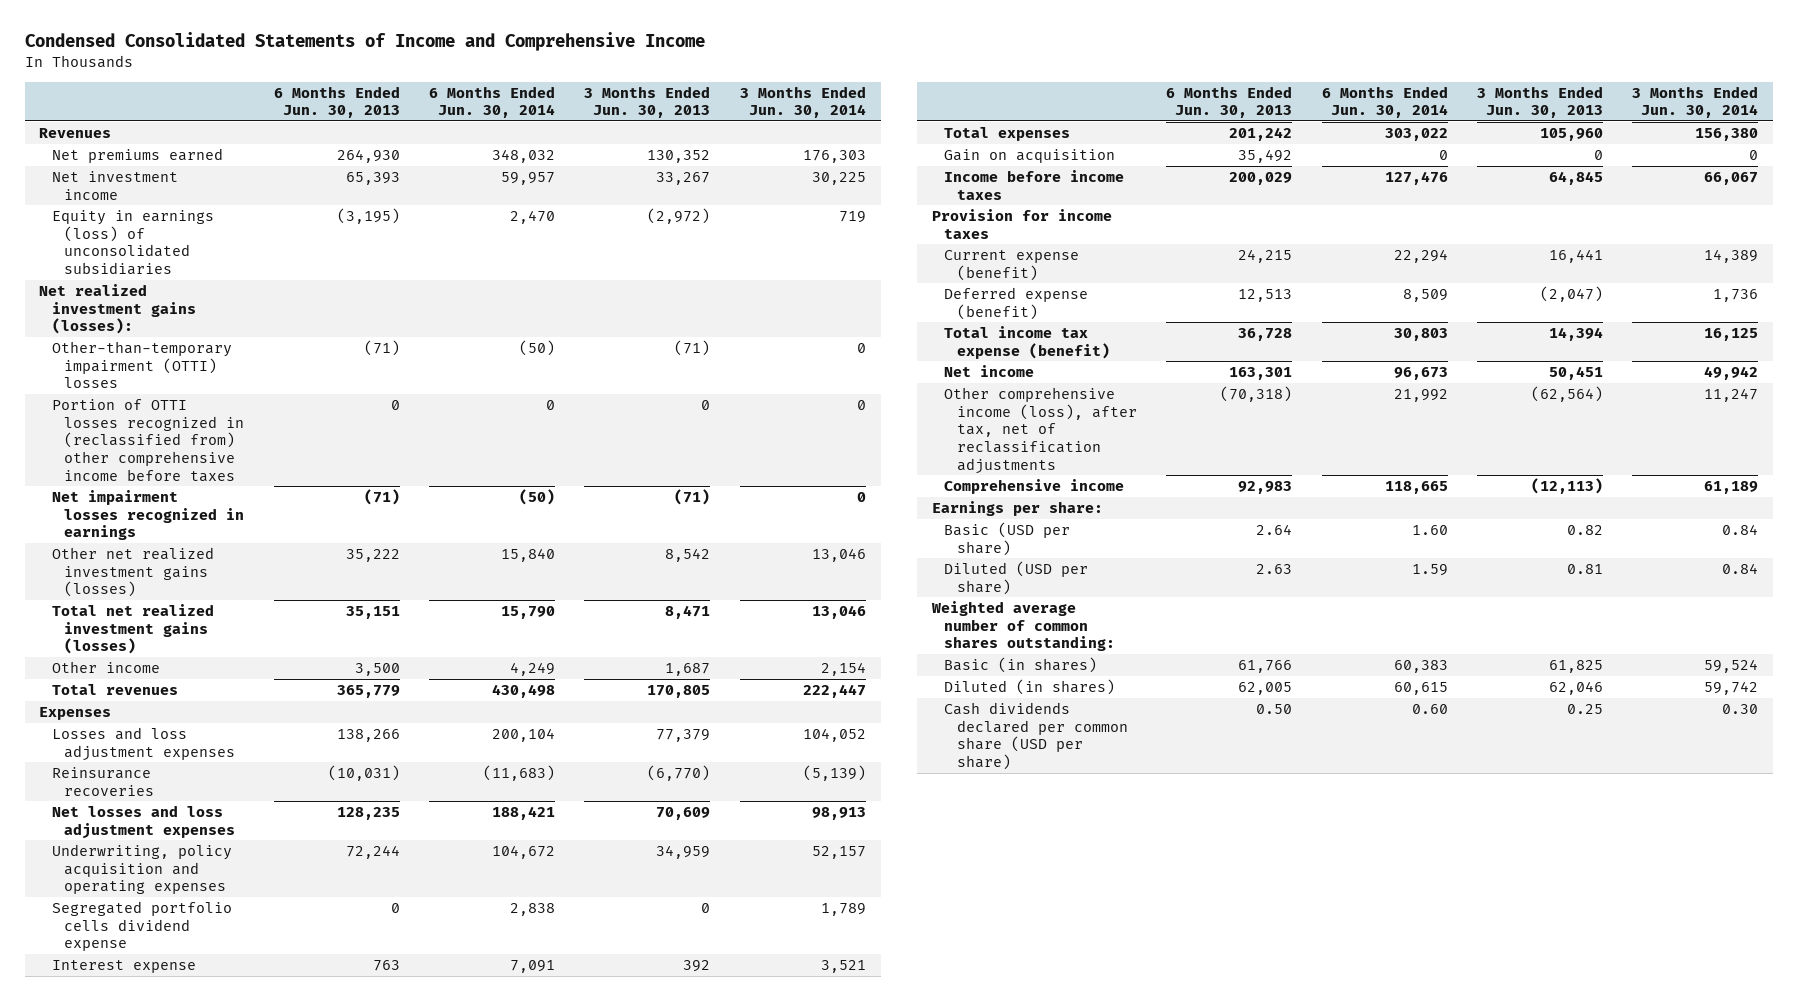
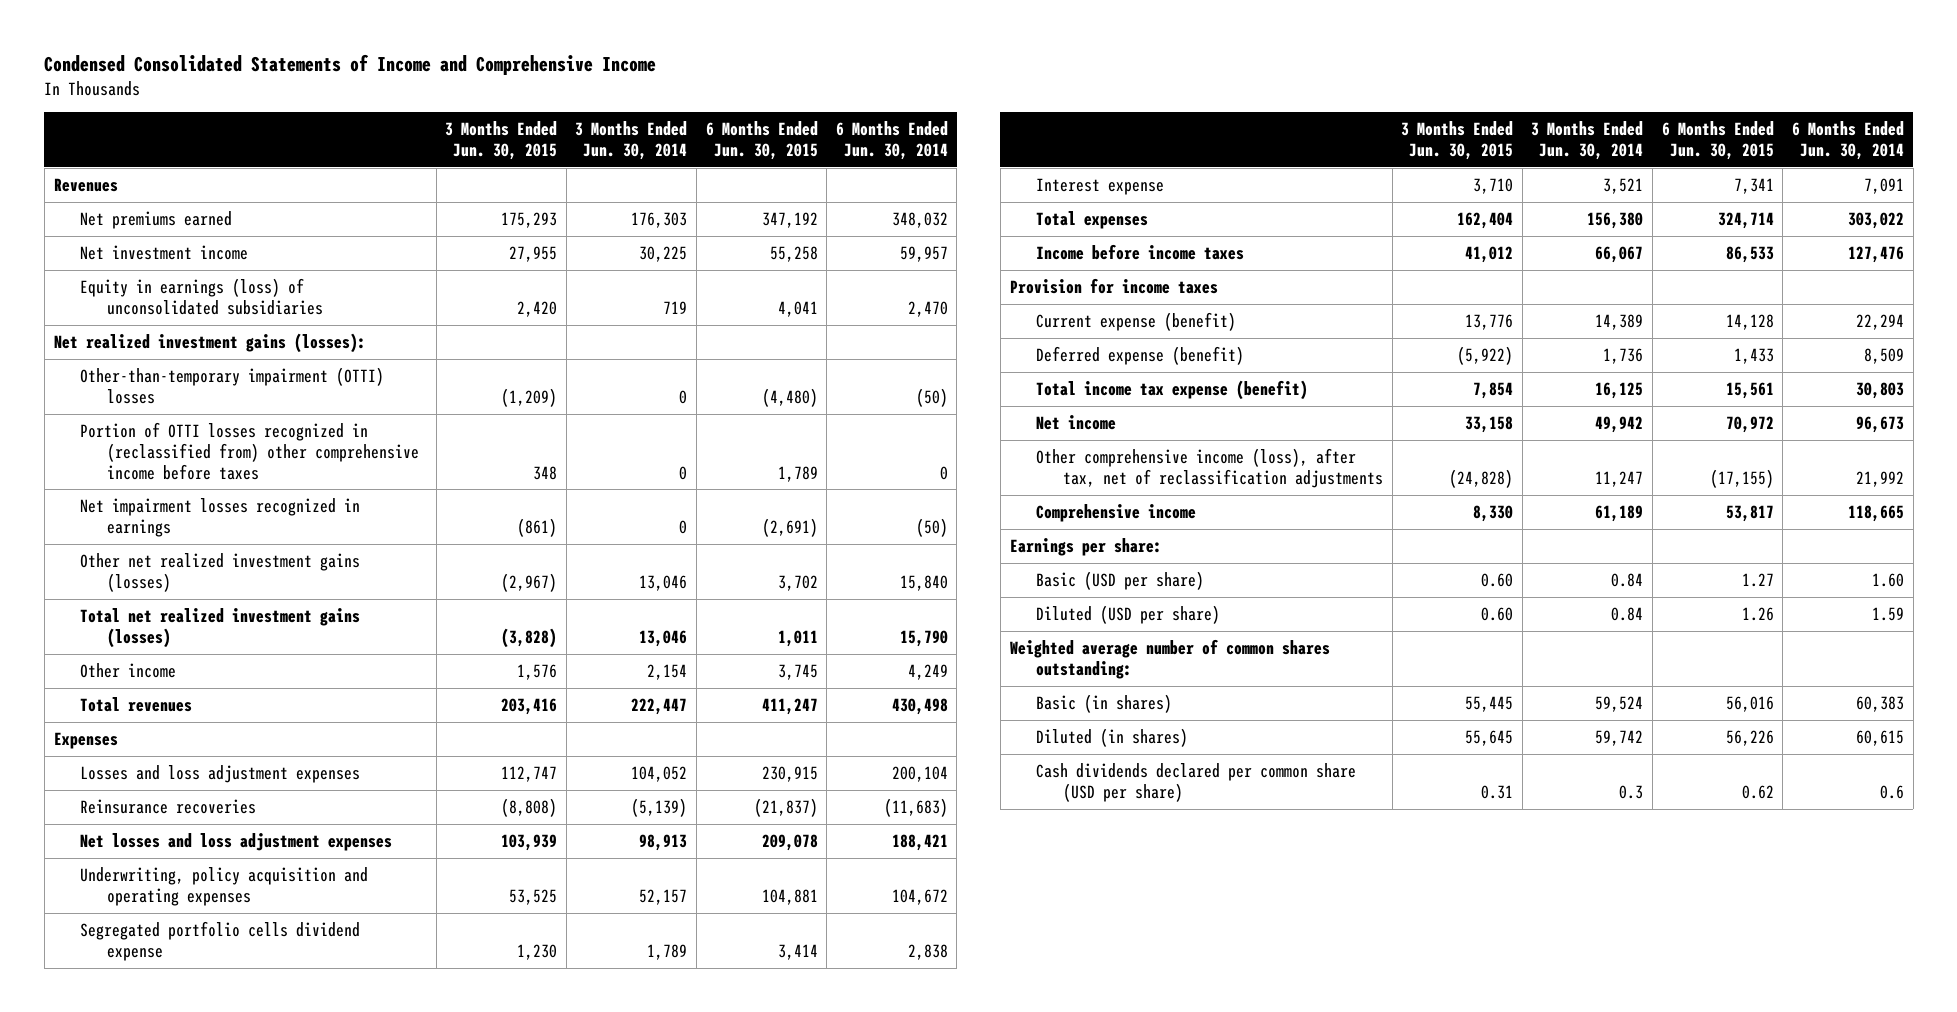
- | 6 Months Ended Jun. 30, 2013 | 6 Months Ended Jun. 30, 2014 | 3 Months Ended Jun. 30, 2013 | 3 Months Ended Jun. 30, 2014
+ | 3 Months Ended Jun. 30, 2015 | 3 Months Ended Jun. 30, 2014 | 6 Months Ended Jun. 30, 2015 | 6 Months Ended Jun. 30, 2014
- Gain on acquisition | 35,492 | 0 | 0 | 0
- Cash dividends declared per common share (USD per share) | 0.50 | 0.60 | 0.25 | 0.30
+ Cash dividends declared per common share (USD per share) | 0.31 | 0.3 | 0.62 | 0.6

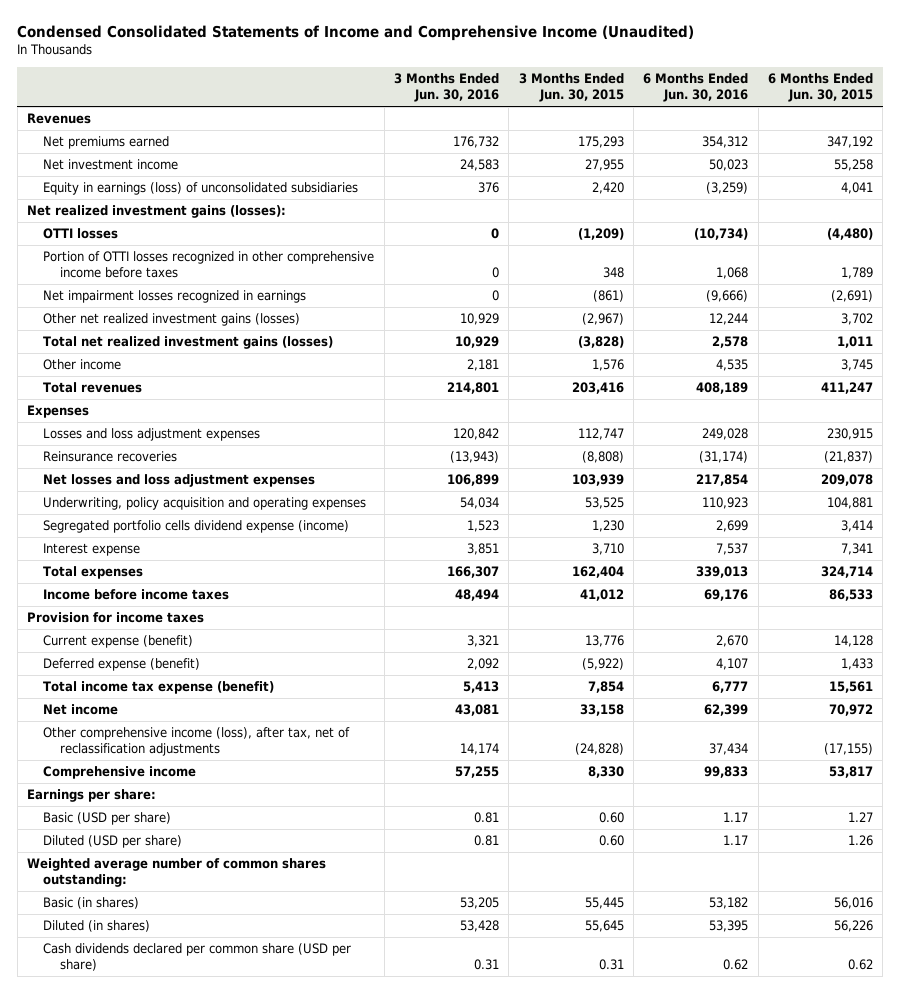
- Condensed Consolidated Statements of Income and Comprehensive Income
+ Condensed Consolidated Statements of Income and Comprehensive Income (Unaudited)
- | 3 Months Ended Jun. 30, 2015 | 3 Months Ended Jun. 30, 2014 | 6 Months Ended Jun. 30, 2015 | 6 Months Ended Jun. 30, 2014
+ | 3 Months Ended Jun. 30, 2016 | 3 Months Ended Jun. 30, 2015 | 6 Months Ended Jun. 30, 2016 | 6 Months Ended Jun. 30, 2015
- Other-than-temporary impairment (OTTI) losses | (1,209) | 0 | (4,480) | (50)
- Portion of OTTI losses recognized in (reclassified from) other comprehensive income before taxes | 348 | 0 | 1,789 | 0
+ OTTI losses | 0 | (1,209) | (10,734) | (4,480)
+ Portion of OTTI losses recognized in other comprehensive income before taxes | 0 | 348 | 1,068 | 1,789
- Segregated portfolio cells dividend expense | 1,230 | 1,789 | 3,414 | 2,838
+ Segregated portfolio cells dividend expense (income) | 1,523 | 1,230 | 2,699 | 3,414

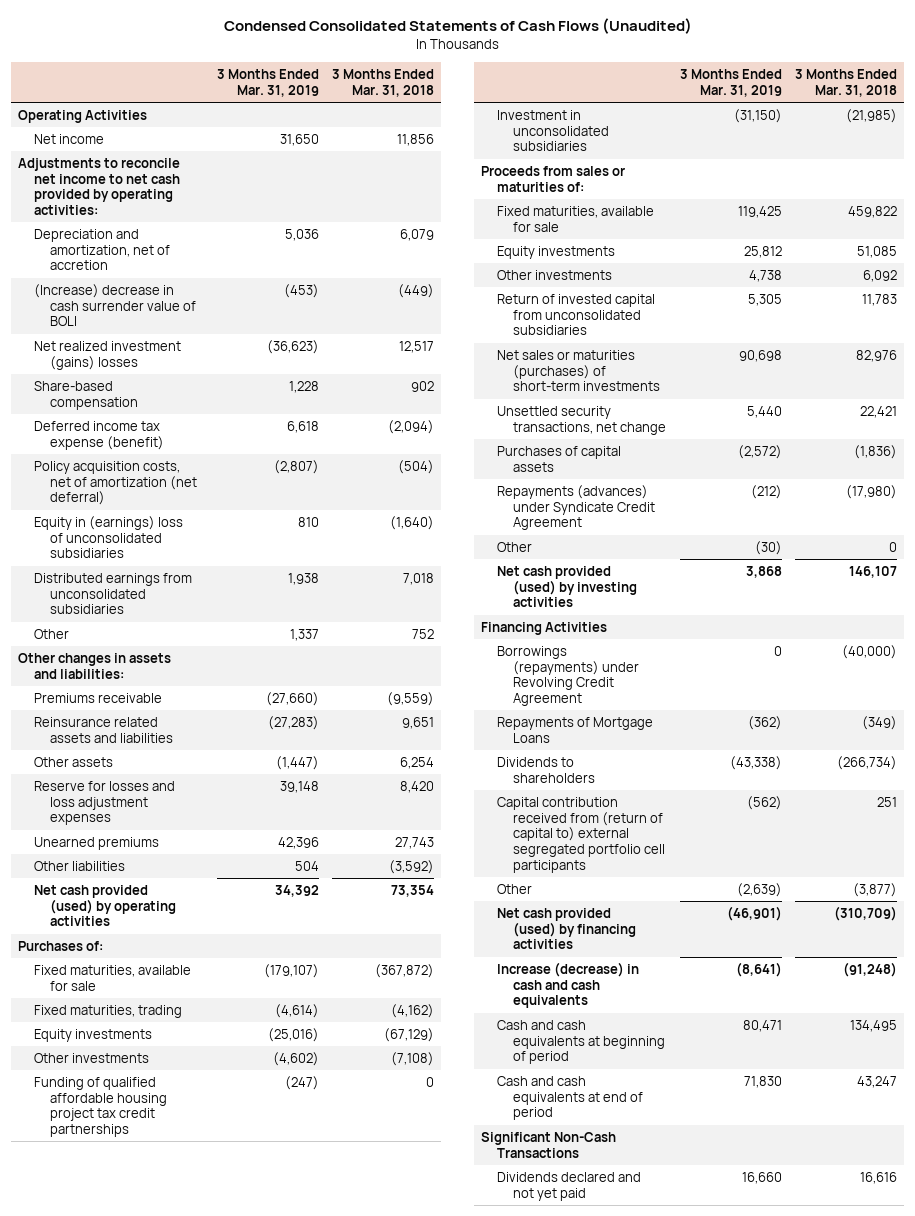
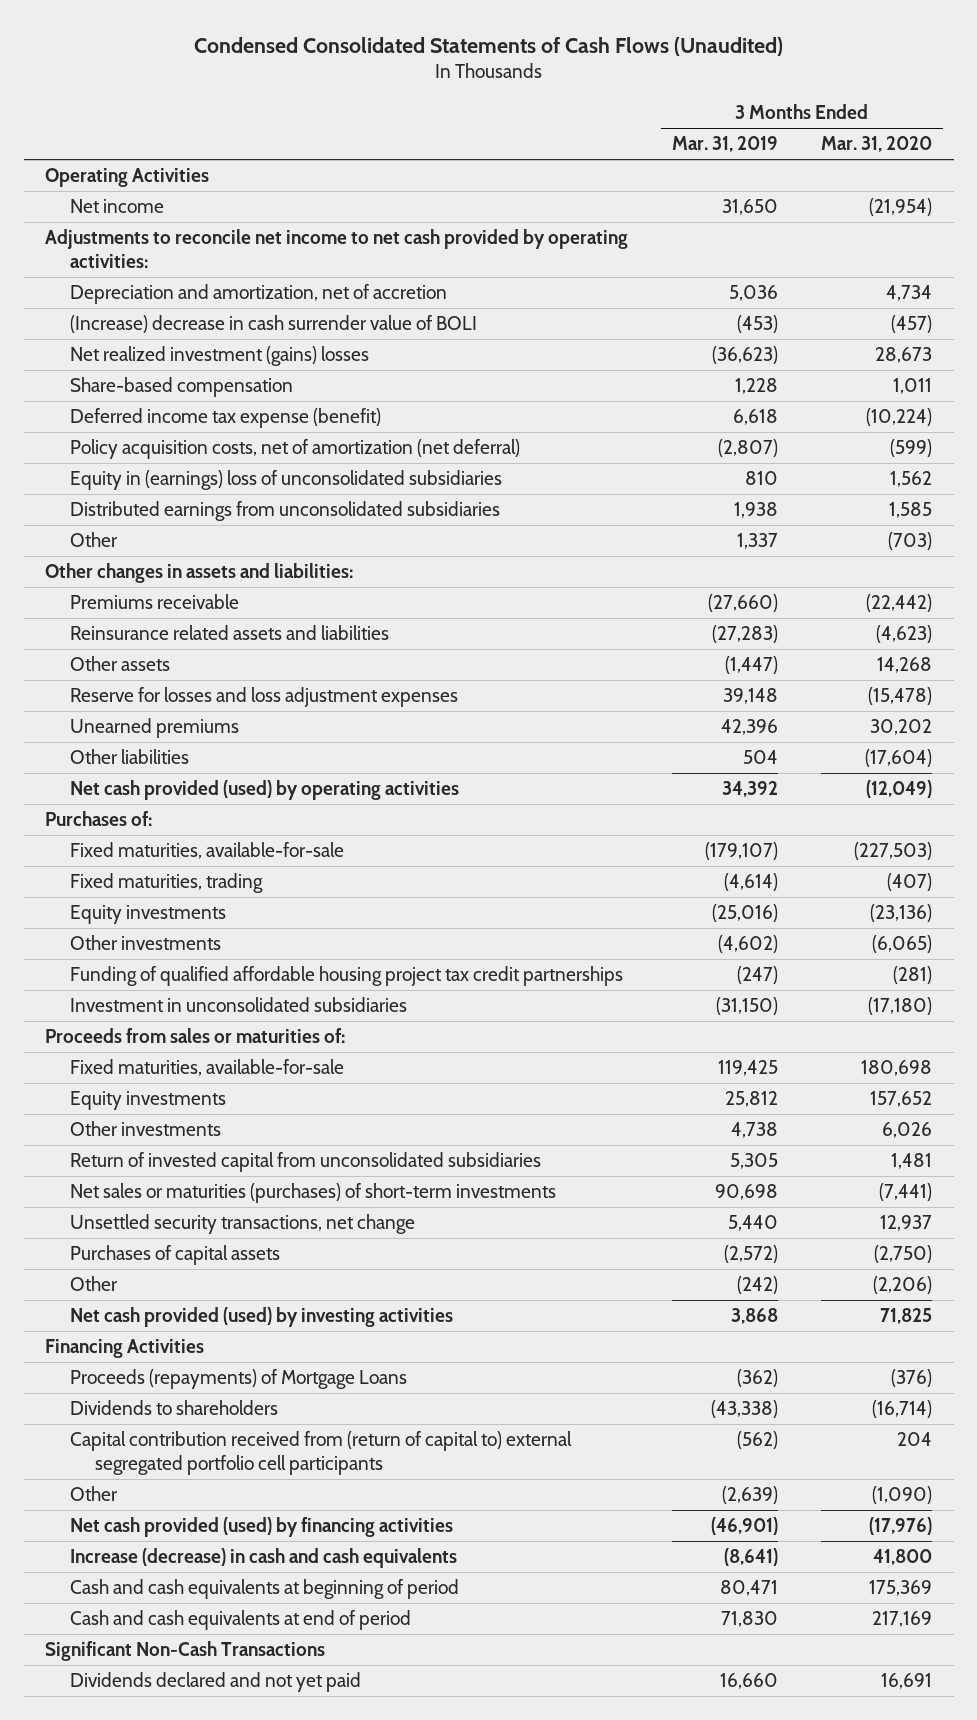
- | 3 Months Ended Mar. 31, 2019 | 3 Months Ended Mar. 31, 2018
+ | 3 Months Ended Mar. 31, 2019 | 3 Months Ended Mar. 31, 2020
- Fixed maturities, available for sale | (179,107) | (367,872)
+ Fixed maturities, available-for-sale | (179,107) | (227,503)
- Fixed maturities, available for sale | 119,425 | 459,822
+ Fixed maturities, available-for-sale | 119,425 | 180,698
- Repayments (advances) under Syndicate Credit Agreement | (212) | (17,980)
- Other | (30) | 0
+ Other | (242) | (2,206)
- Borrowings (repayments) under Revolving Credit Agreement | 0 | (40,000)
- Repayments of Mortgage Loans | (362) | (349)
+ Proceeds (repayments) of Mortgage Loans | (362) | (376)

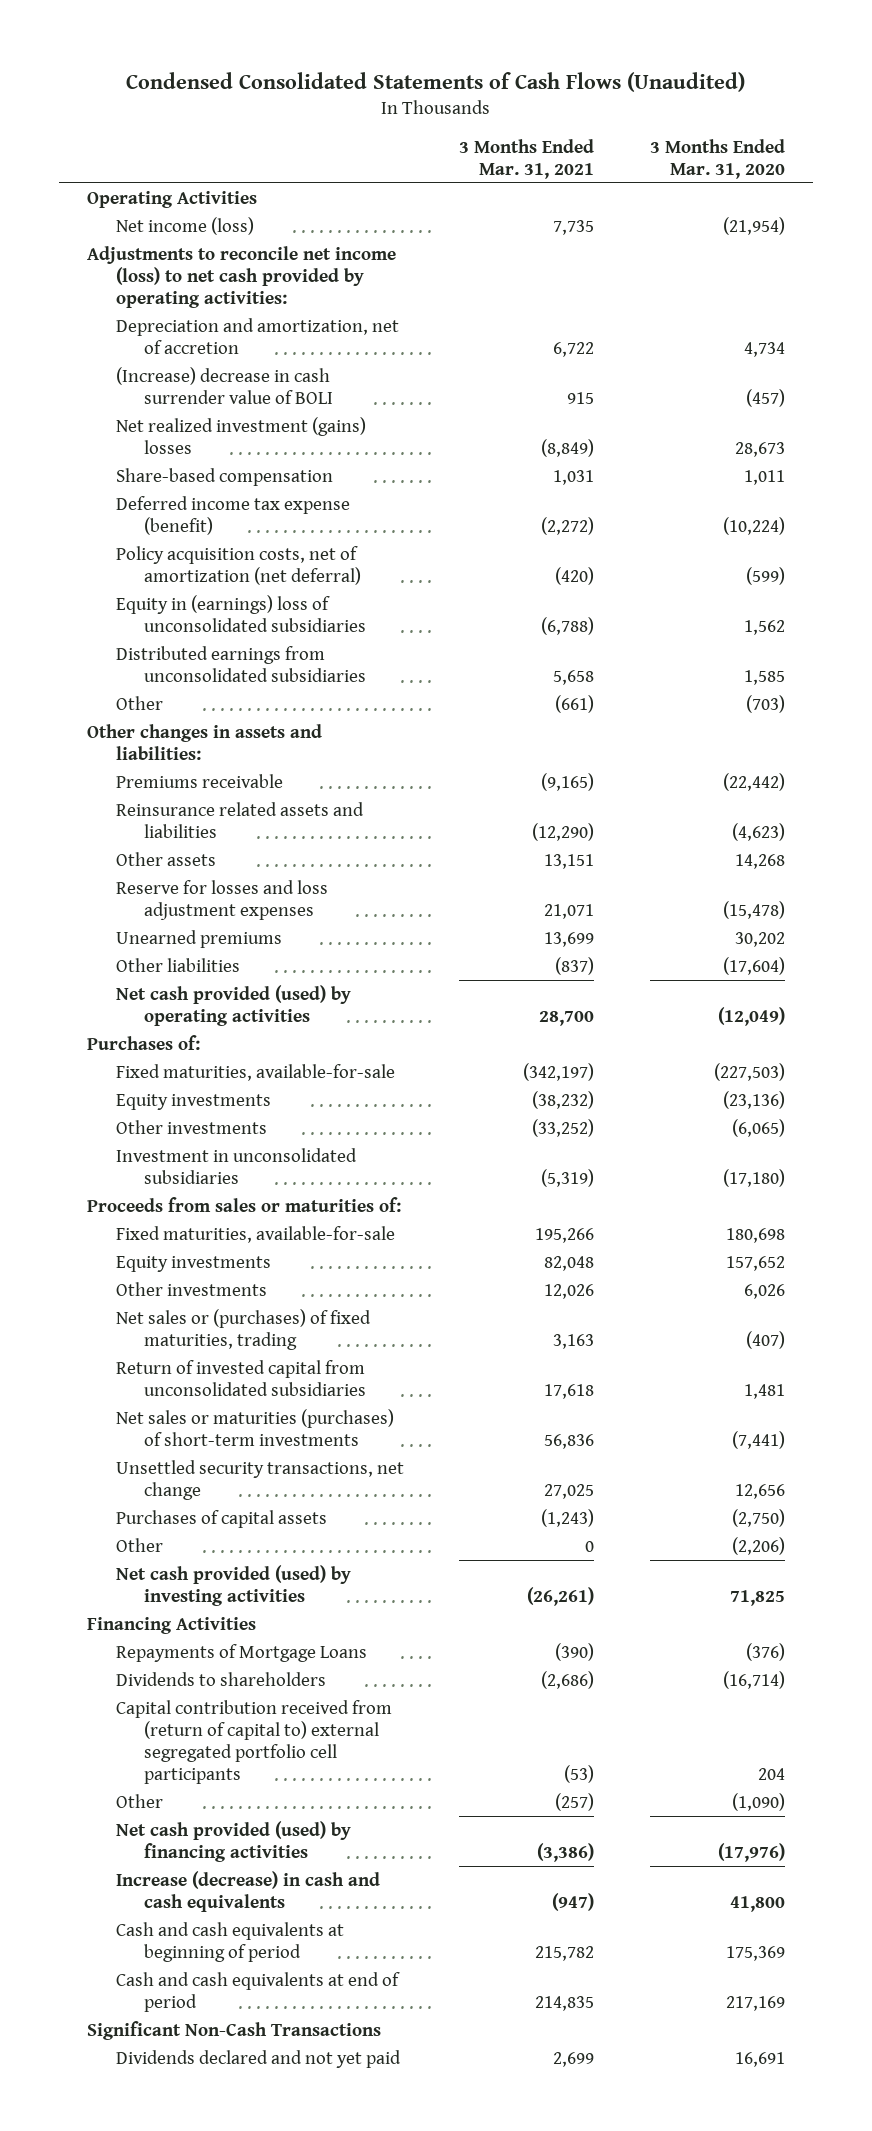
- | 3 Months Ended Mar. 31, 2019 | 3 Months Ended Mar. 31, 2020
+ | 3 Months Ended Mar. 31, 2021 | 3 Months Ended Mar. 31, 2020
- Net income | 31,650 | (21,954)
- Adjustments to reconcile net income to net cash provided by operating activities:
+ Net income (loss) | 7,735 | (21,954)
+ Adjustments to reconcile net income (loss) to net cash provided by operating activities:
- Fixed maturities, trading | (4,614) | (407)
- Funding of qualified affordable housing project tax credit partnerships | (247) | (281)
+ Net sales or (purchases) of fixed maturities, trading | 3,163 | (407)
- Unsettled security transactions, net change | 5,440 | 12,937
+ Unsettled security transactions, net change | 27,025 | 12,656
- Proceeds (repayments) of Mortgage Loans | (362) | (376)
+ Repayments of Mortgage Loans | (390) | (376)

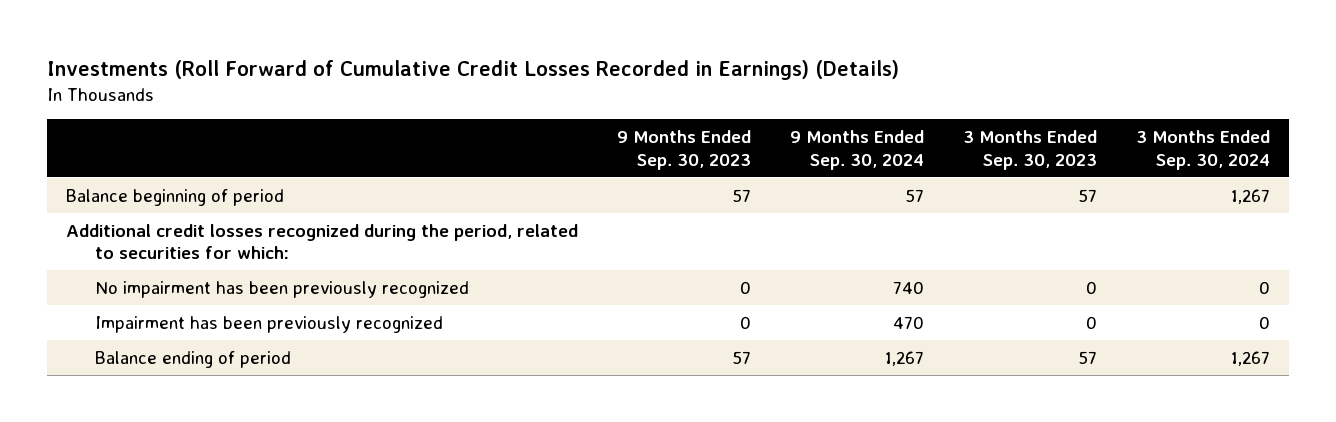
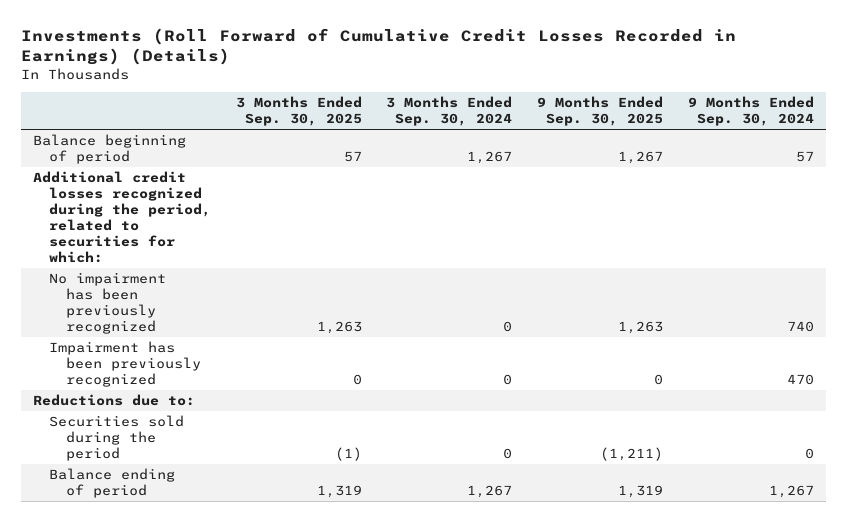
- | 9 Months Ended Sep. 30, 2023 | 9 Months Ended Sep. 30, 2024 | 3 Months Ended Sep. 30, 2023 | 3 Months Ended Sep. 30, 2024
+ | 3 Months Ended Sep. 30, 2025 | 3 Months Ended Sep. 30, 2024 | 9 Months Ended Sep. 30, 2025 | 9 Months Ended Sep. 30, 2024
+ Reductions due to:
+ Securities sold during the period | (1) | 0 | (1,211) | 0

